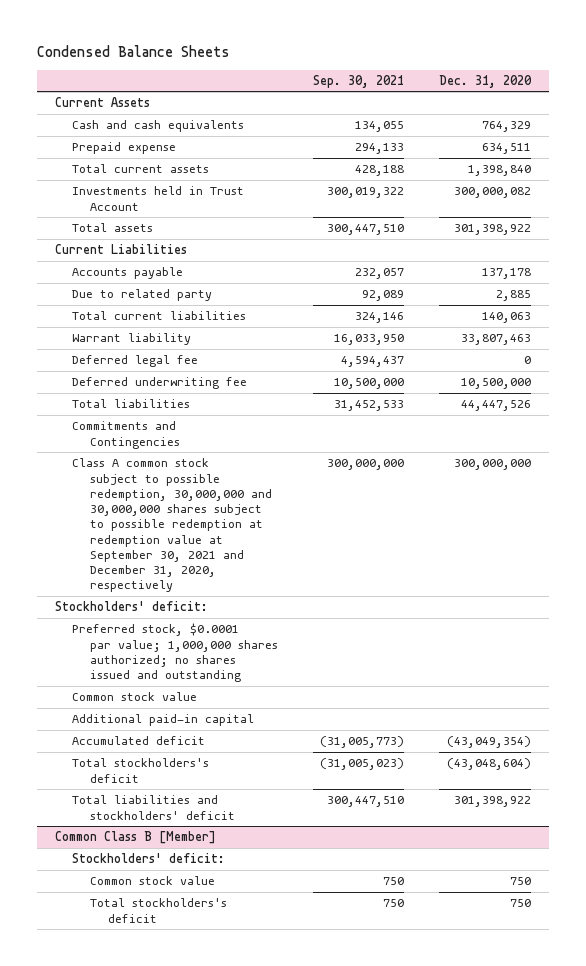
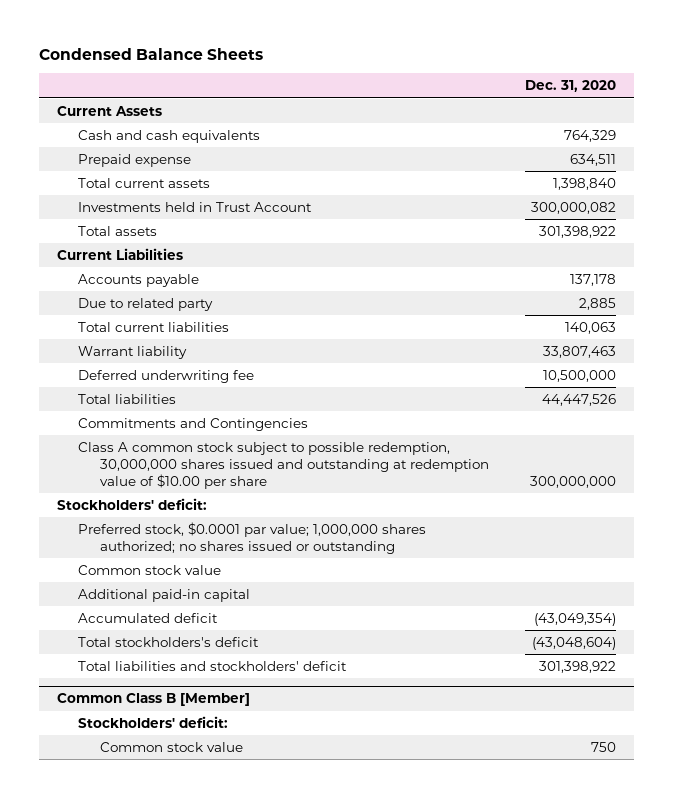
- | Sep. 30, 2021 | Dec. 31, 2020
+ | Dec. 31, 2020
- Deferred legal fee | 4,594,437 | 0
- Class A common stock subject to possible redemption, 30,000,000 and 30,000,000 shares subject to possible redemption at redemption value at September 30, 2021 and December 31, 2020, respectively | 300,000,000 | 300,000,000
+ Class A common stock subject to possible redemption, 30,000,000 shares issued and outstanding at redemption value of $10.00 per share | 300,000,000
- Preferred stock, $0.0001 par value; 1,000,000 shares authorized; no shares issued and outstanding
+ Preferred stock, $0.0001 par value; 1,000,000 shares authorized; no shares issued or outstanding
@ Common Class B [Member]
- Total stockholders's deficit | 750 | 750

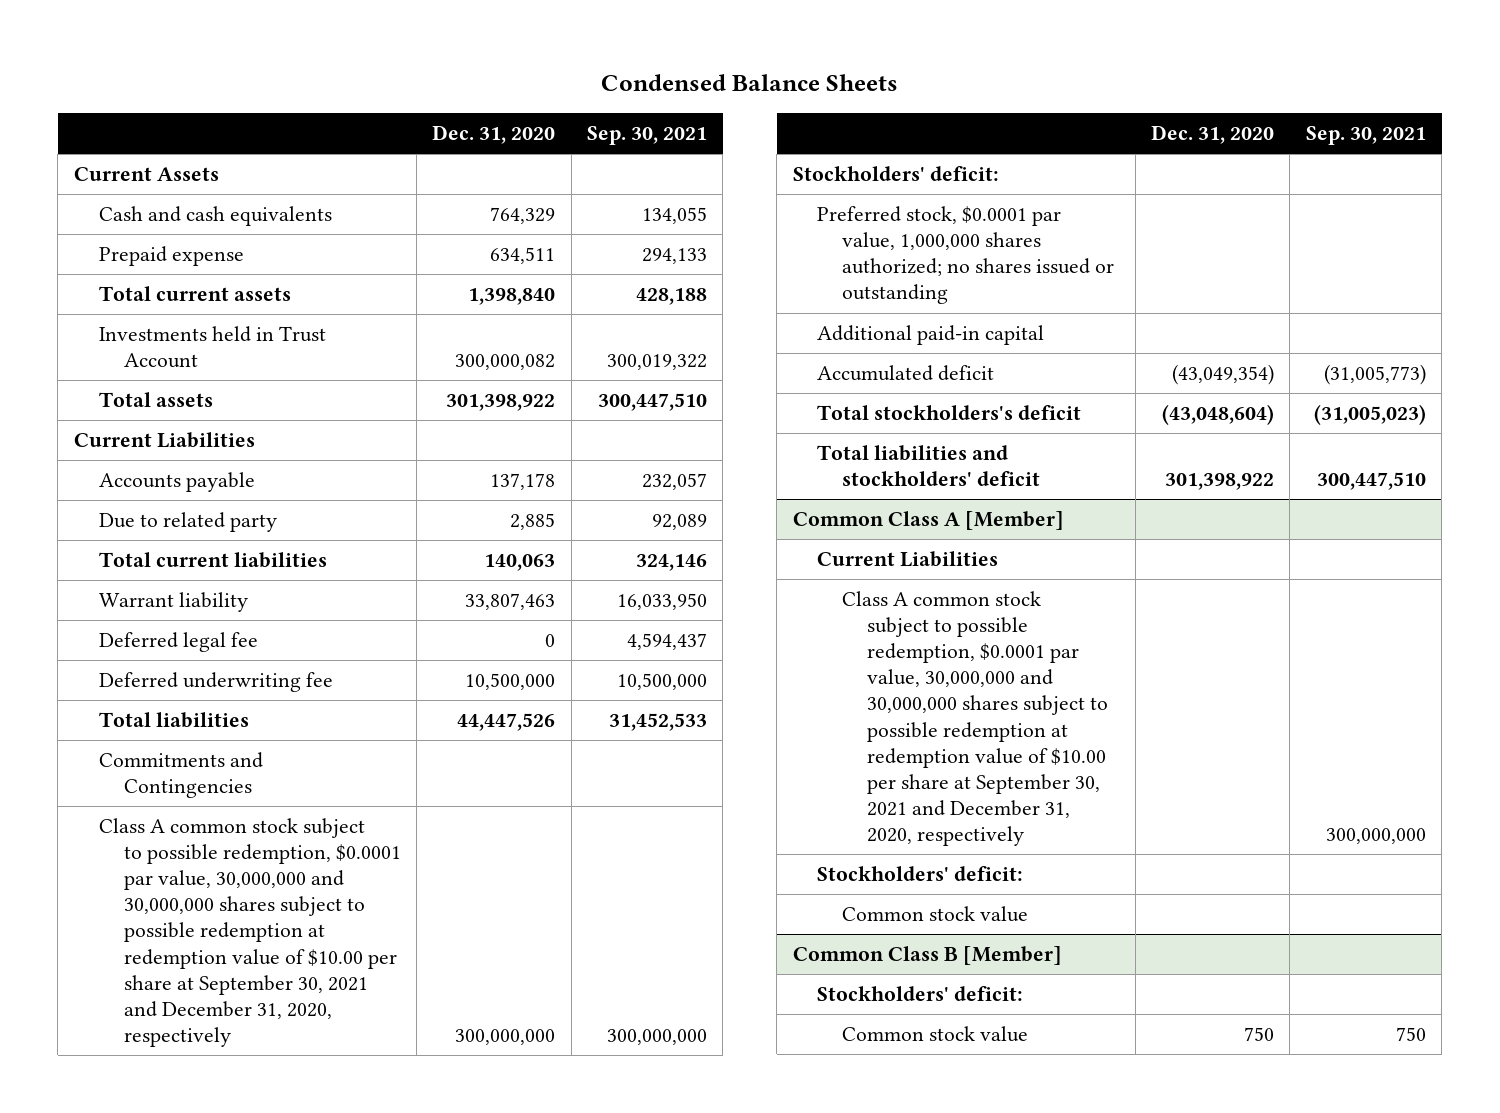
- | Dec. 31, 2020
+ | Dec. 31, 2020 | Sep. 30, 2021
+ Deferred legal fee | 0 | 4,594,437
- Class A common stock subject to possible redemption, 30,000,000 shares issued and outstanding at redemption value of $10.00 per share | 300,000,000
+ Class A common stock subject to possible redemption, $0.0001 par value, 30,000,000 and 30,000,000 shares subject to possible redemption at redemption value of $10.00 per share at September 30, 2021 and December 31, 2020, respectively | 300,000,000 | 300,000,000
- Preferred stock, $0.0001 par value; 1,000,000 shares authorized; no shares issued or outstanding
- Common stock value
+ Preferred stock, $0.0001 par value, 1,000,000 shares authorized; no shares issued or outstanding
+ Common Class A [Member]
+ Current Liabilities
+ Class A common stock subject to possible redemption, $0.0001 par value, 30,000,000 and 30,000,000 shares subject to possible redemption at redemption value of $10.00 per share at September 30, 2021 and December 31, 2020, respectively | | 300,000,000
+ Stockholders' deficit:
+ Common stock value

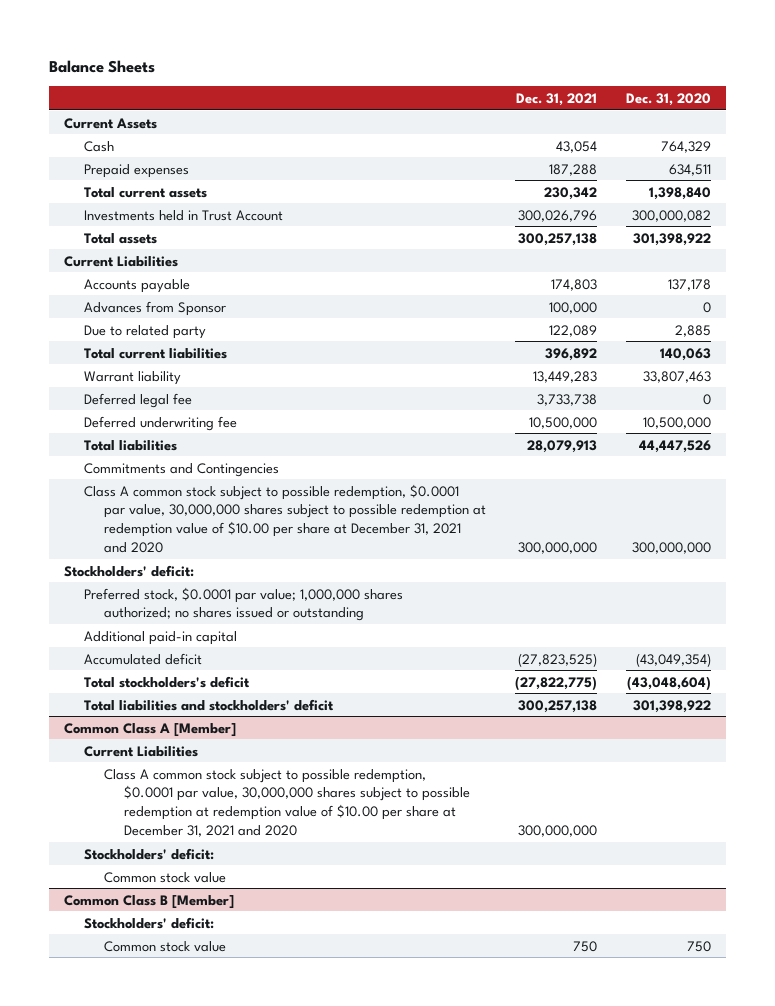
- Condensed Balance Sheets
+ Balance Sheets
- | Dec. 31, 2020 | Sep. 30, 2021
+ | Dec. 31, 2021 | Dec. 31, 2020
- Cash and cash equivalents | 764,329 | 134,055
- Prepaid expense | 634,511 | 294,133
+ Cash | 43,054 | 764,329
+ Prepaid expenses | 187,288 | 634,511
+ Advances from Sponsor | 100,000 | 0
- Class A common stock subject to possible redemption, $0.0001 par value, 30,000,000 and 30,000,000 shares subject to possible redemption at redemption value of $10.00 per share at September 30, 2021 and December 31, 2020, respectively | 300,000,000 | 300,000,000
+ Class A common stock subject to possible redemption, $0.0001 par value, 30,000,000 shares subject to possible redemption at redemption value of $10.00 per share at December 31, 2021 and 2020 | 300,000,000 | 300,000,000
- Preferred stock, $0.0001 par value, 1,000,000 shares authorized; no shares issued or outstanding
+ Preferred stock, $0.0001 par value; 1,000,000 shares authorized; no shares issued or outstanding
@ Common Class A [Member]
- Class A common stock subject to possible redemption, $0.0001 par value, 30,000,000 and 30,000,000 shares subject to possible redemption at redemption value of $10.00 per share at September 30, 2021 and December 31, 2020, respectively | | 300,000,000
+ Class A common stock subject to possible redemption, $0.0001 par value, 30,000,000 shares subject to possible redemption at redemption value of $10.00 per share at December 31, 2021 and 2020 | 300,000,000 |

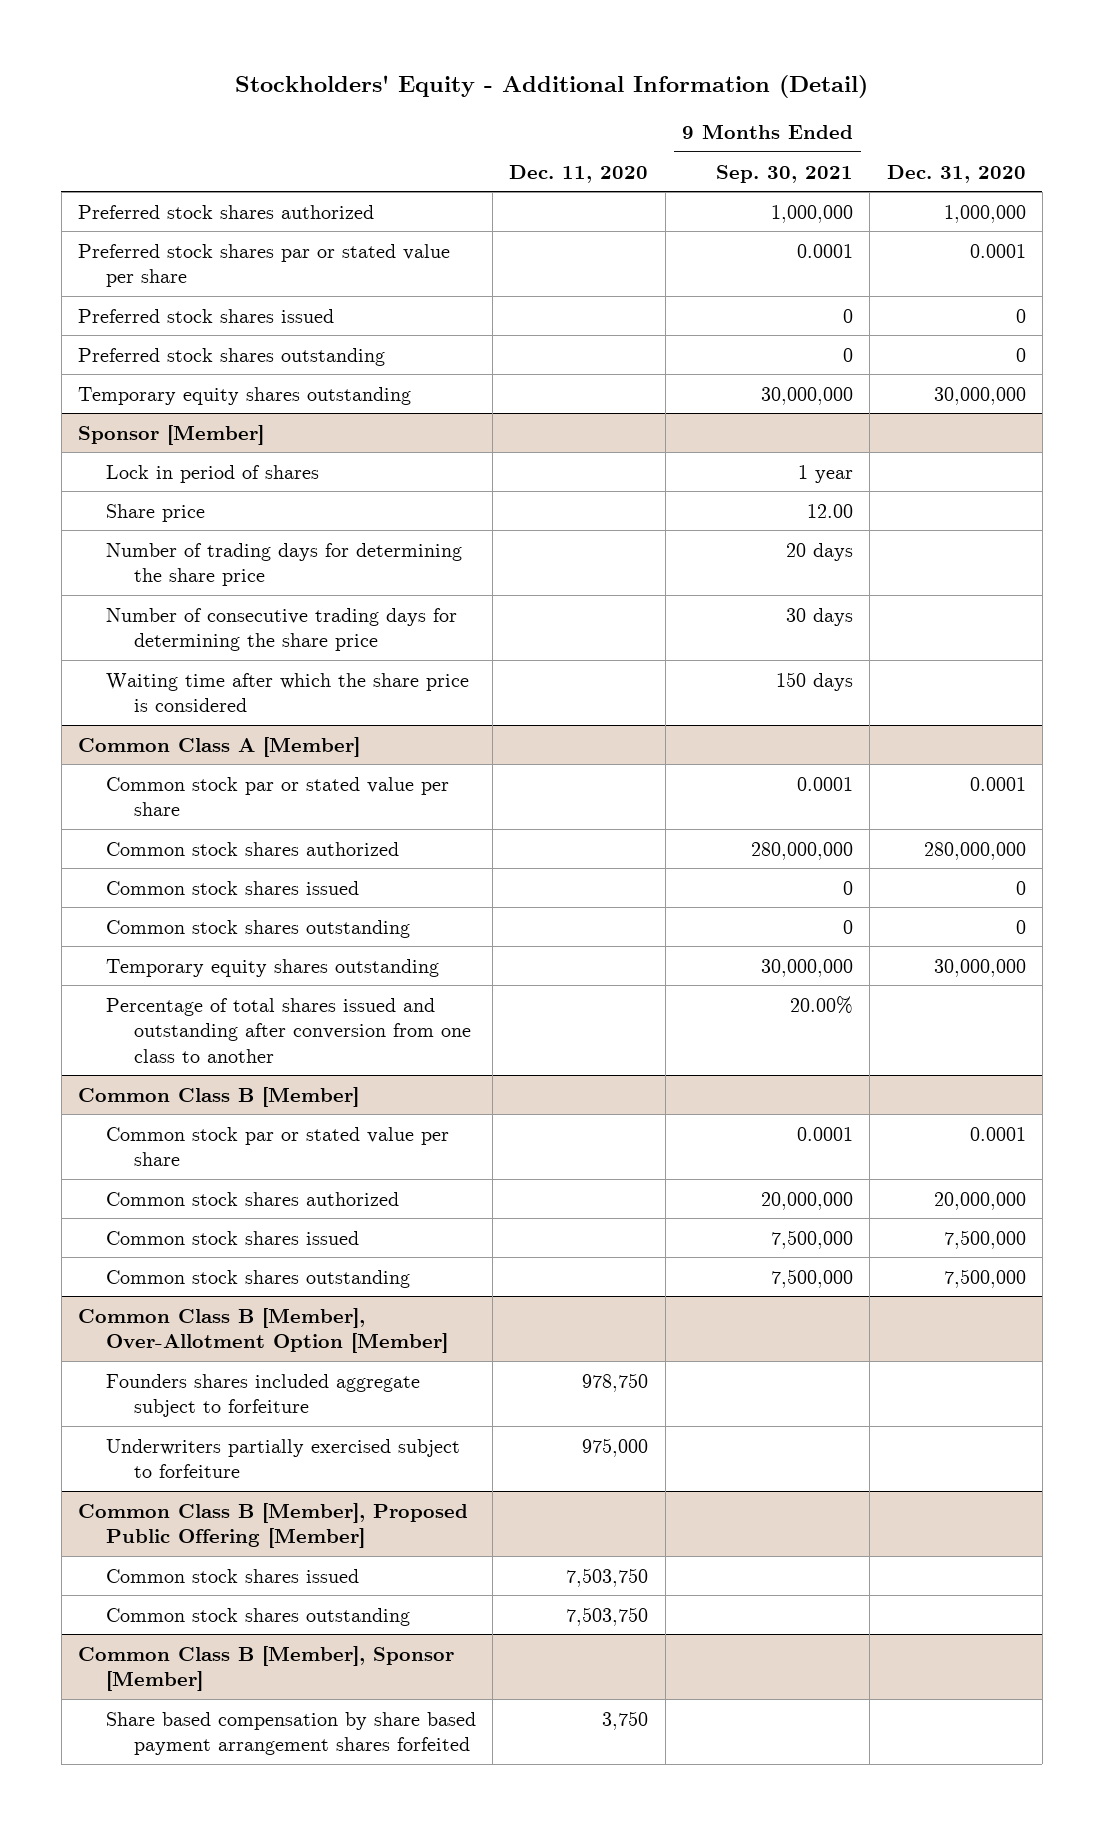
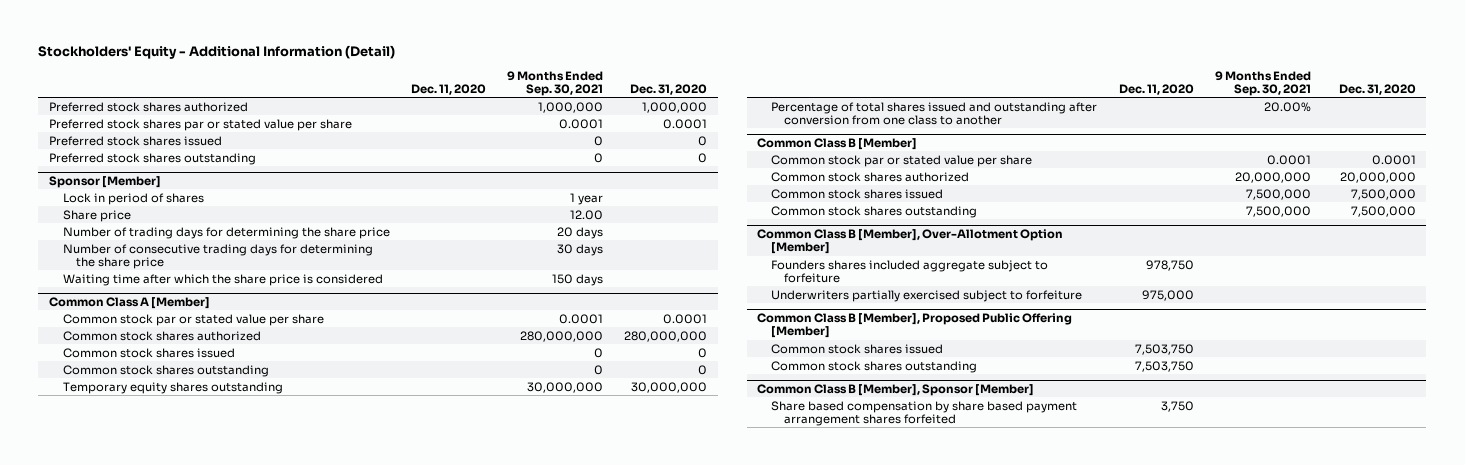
- Temporary equity shares outstanding | | 30,000,000 | 30,000,000

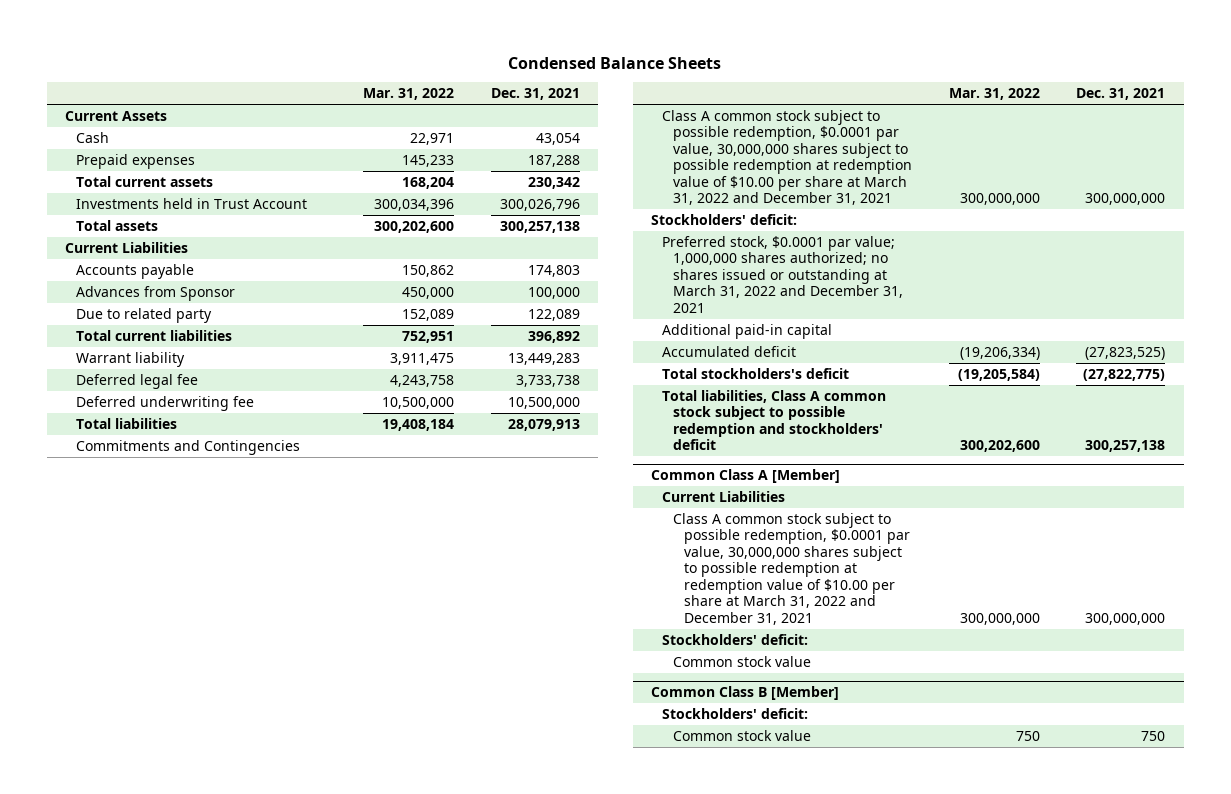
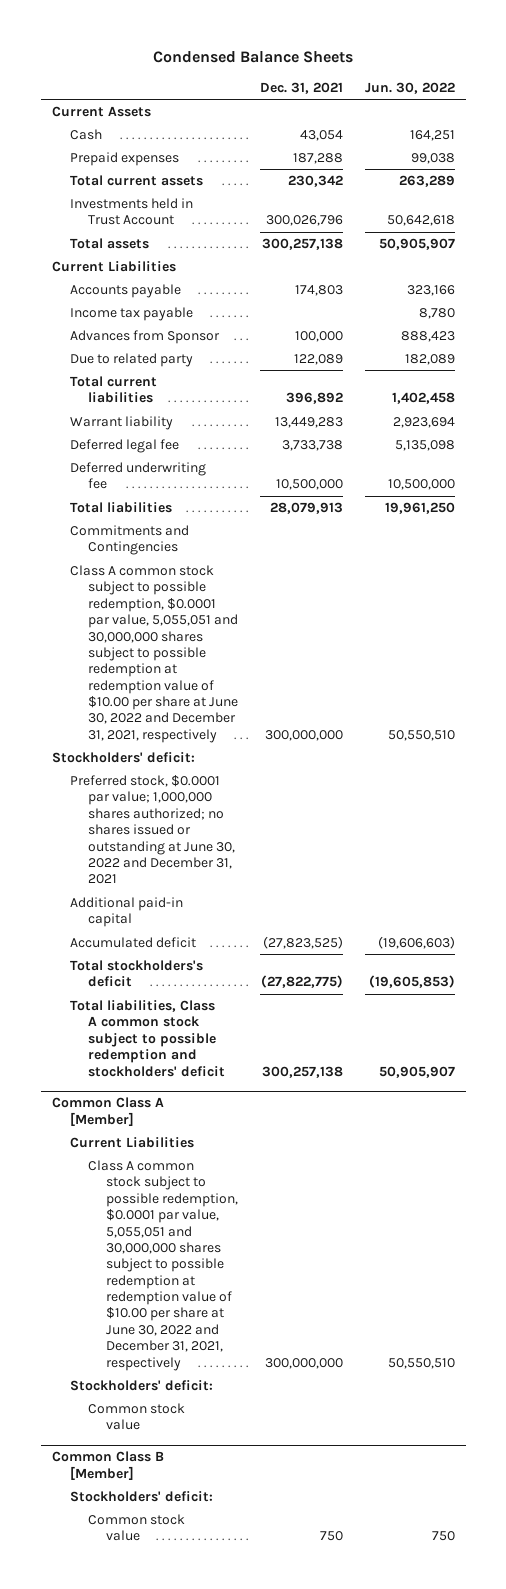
- | Mar. 31, 2022 | Dec. 31, 2021
+ | Dec. 31, 2021 | Jun. 30, 2022
+ Income tax payable | | 8,780
- Class A common stock subject to possible redemption, $0.0001 par value, 30,000,000 shares subject to possible redemption at redemption value of $10.00 per share at March 31, 2022 and December 31, 2021 | 300,000,000 | 300,000,000
+ Class A common stock subject to possible redemption, $0.0001 par value, 5,055,051 and 30,000,000 shares subject to possible redemption at redemption value of $10.00 per share at June 30, 2022 and December 31, 2021, respectively | 300,000,000 | 50,550,510
- Preferred stock, $0.0001 par value; 1,000,000 shares authorized; no shares issued or outstanding at March 31, 2022 and December 31, 2021
+ Preferred stock, $0.0001 par value; 1,000,000 shares authorized; no shares issued or outstanding at June 30, 2022 and December 31, 2021
@ Common Class A [Member]
- Class A common stock subject to possible redemption, $0.0001 par value, 30,000,000 shares subject to possible redemption at redemption value of $10.00 per share at March 31, 2022 and December 31, 2021 | 300,000,000 | 300,000,000
+ Class A common stock subject to possible redemption, $0.0001 par value, 5,055,051 and 30,000,000 shares subject to possible redemption at redemption value of $10.00 per share at June 30, 2022 and December 31, 2021, respectively | 300,000,000 | 50,550,510

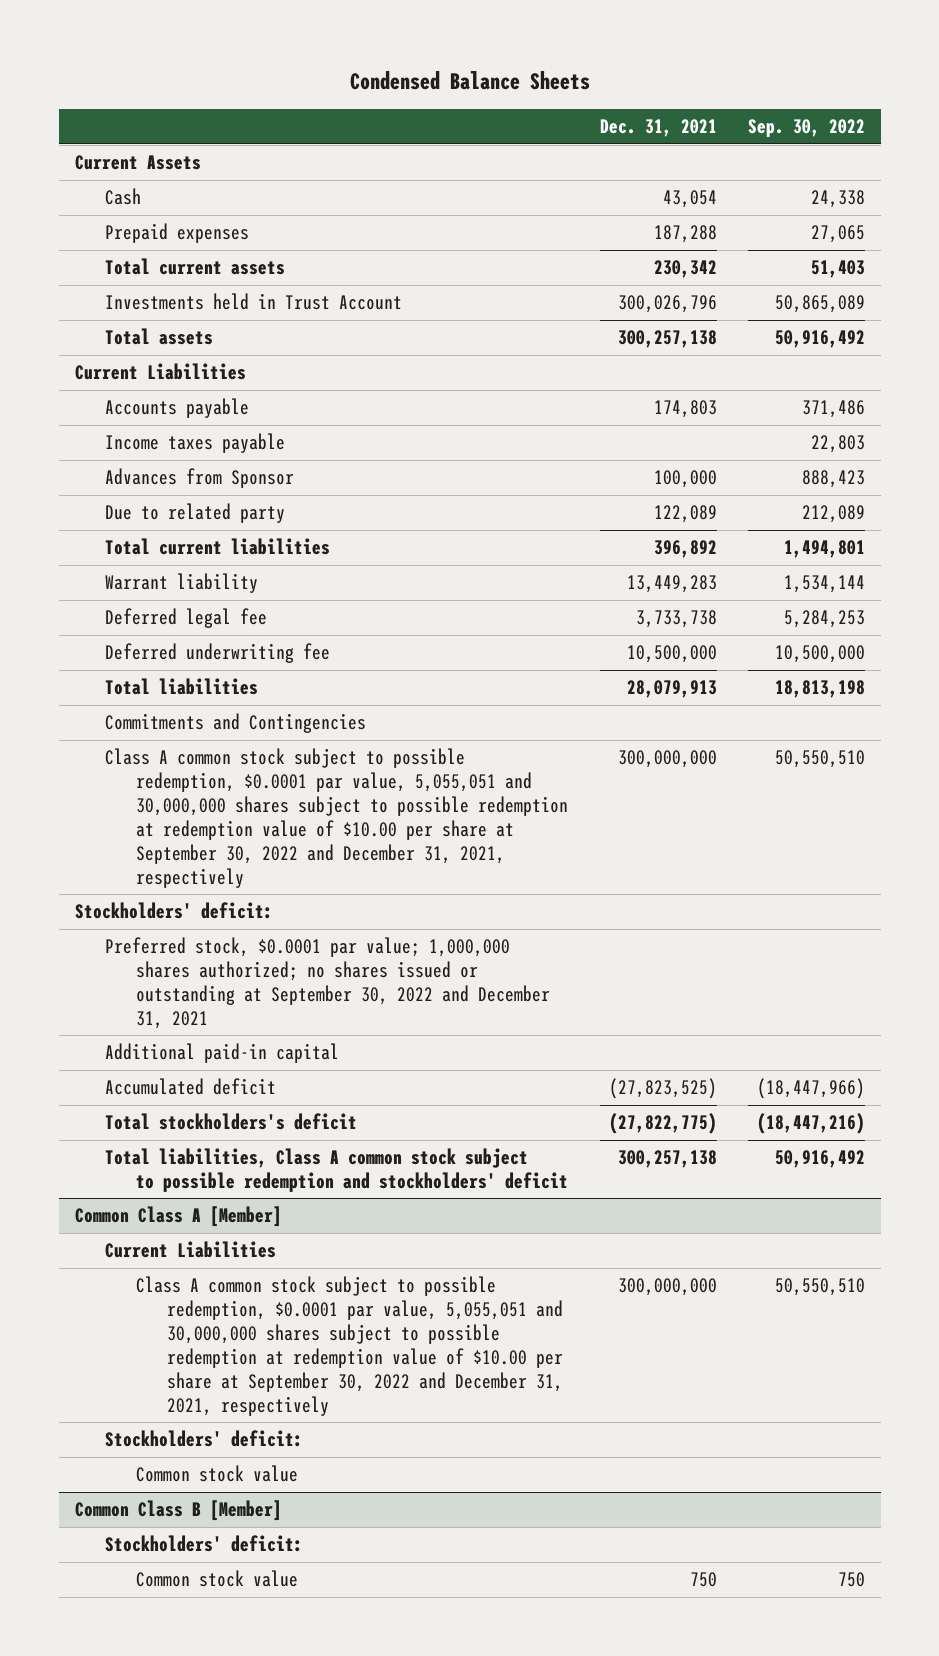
- | Dec. 31, 2021 | Jun. 30, 2022
+ | Dec. 31, 2021 | Sep. 30, 2022
- Income tax payable | | 8,780
+ Income taxes payable | | 22,803
- Class A common stock subject to possible redemption, $0.0001 par value, 5,055,051 and 30,000,000 shares subject to possible redemption at redemption value of $10.00 per share at June 30, 2022 and December 31, 2021, respectively | 300,000,000 | 50,550,510
+ Class A common stock subject to possible redemption, $0.0001 par value, 5,055,051 and 30,000,000 shares subject to possible redemption at redemption value of $10.00 per share at September 30, 2022 and December 31, 2021, respectively | 300,000,000 | 50,550,510
- Preferred stock, $0.0001 par value; 1,000,000 shares authorized; no shares issued or outstanding at June 30, 2022 and December 31, 2021
+ Preferred stock, $0.0001 par value; 1,000,000 shares authorized; no shares issued or outstanding at September 30, 2022 and December 31, 2021
@ Common Class A [Member]
- Class A common stock subject to possible redemption, $0.0001 par value, 5,055,051 and 30,000,000 shares subject to possible redemption at redemption value of $10.00 per share at June 30, 2022 and December 31, 2021, respectively | 300,000,000 | 50,550,510
+ Class A common stock subject to possible redemption, $0.0001 par value, 5,055,051 and 30,000,000 shares subject to possible redemption at redemption value of $10.00 per share at September 30, 2022 and December 31, 2021, respectively | 300,000,000 | 50,550,510

